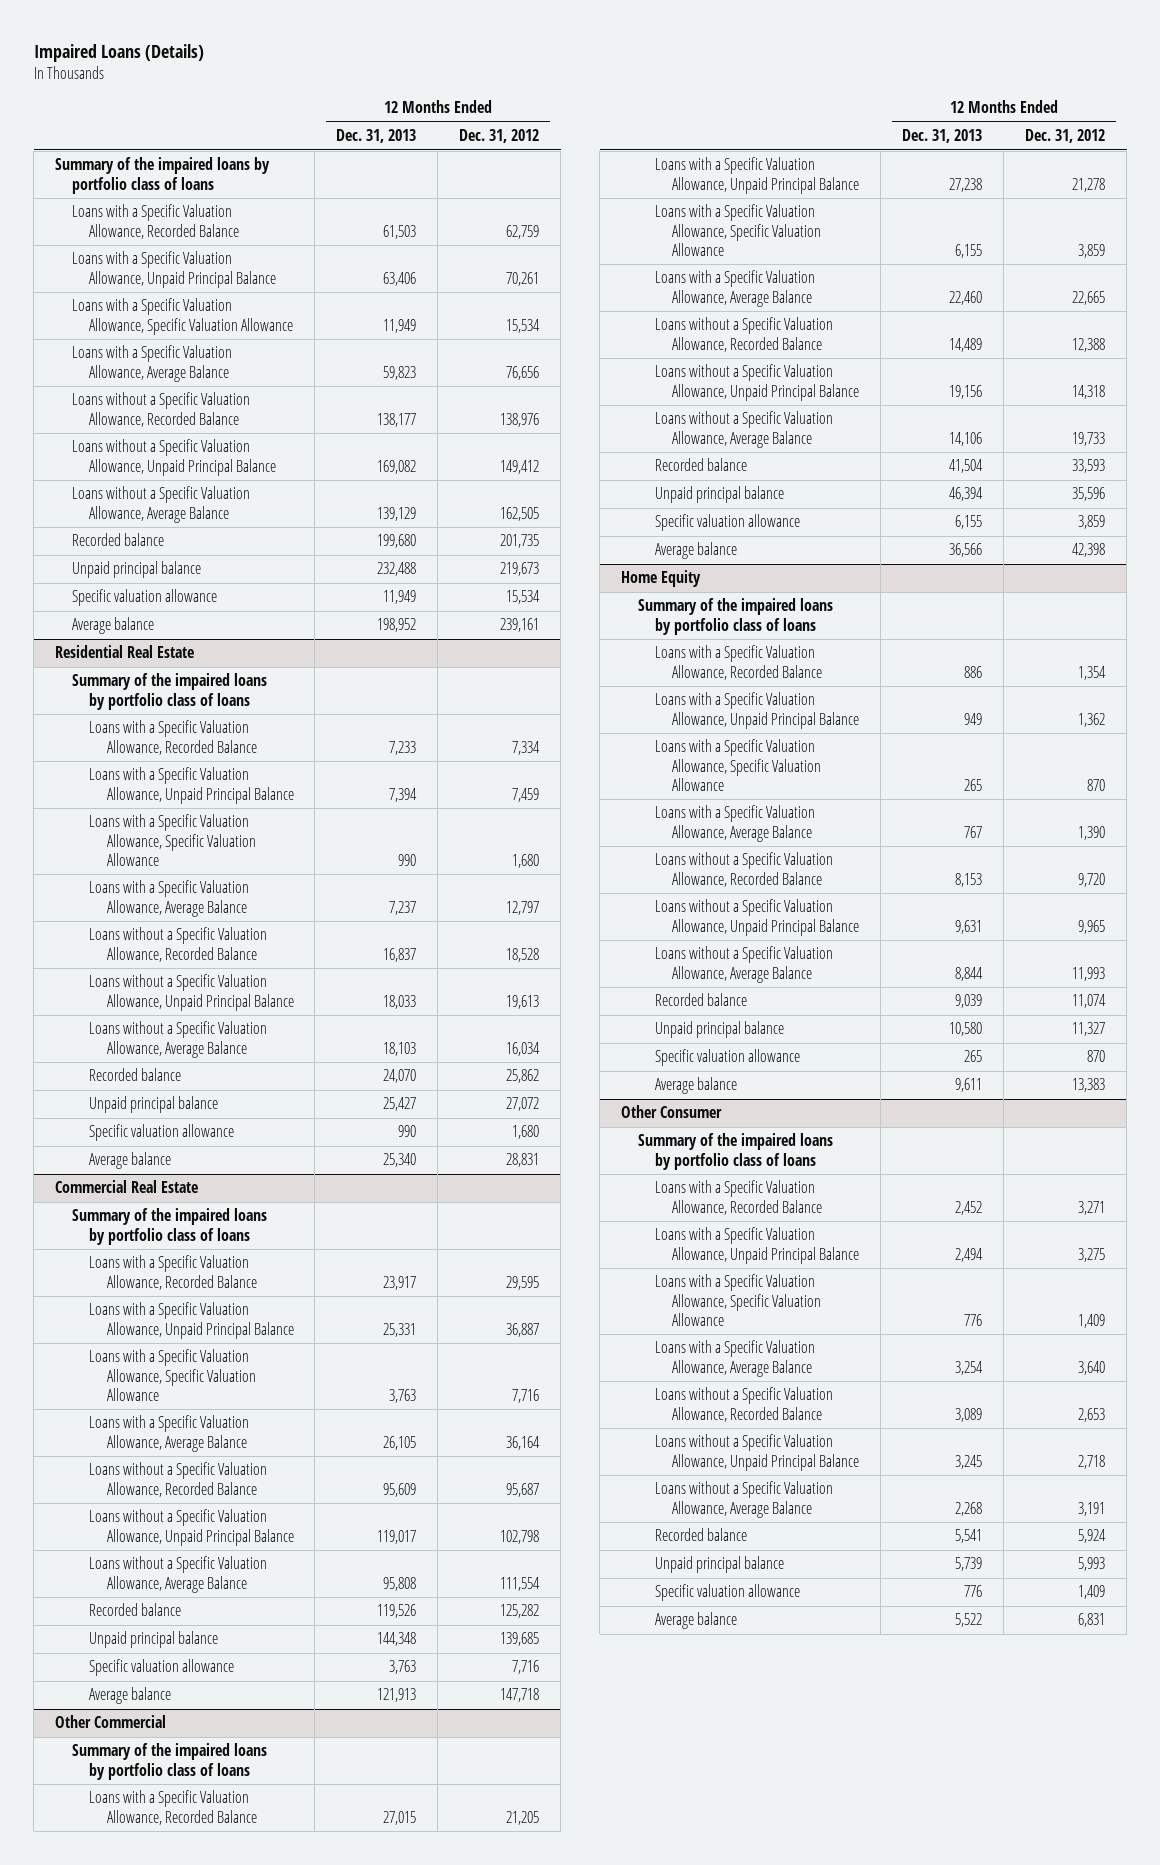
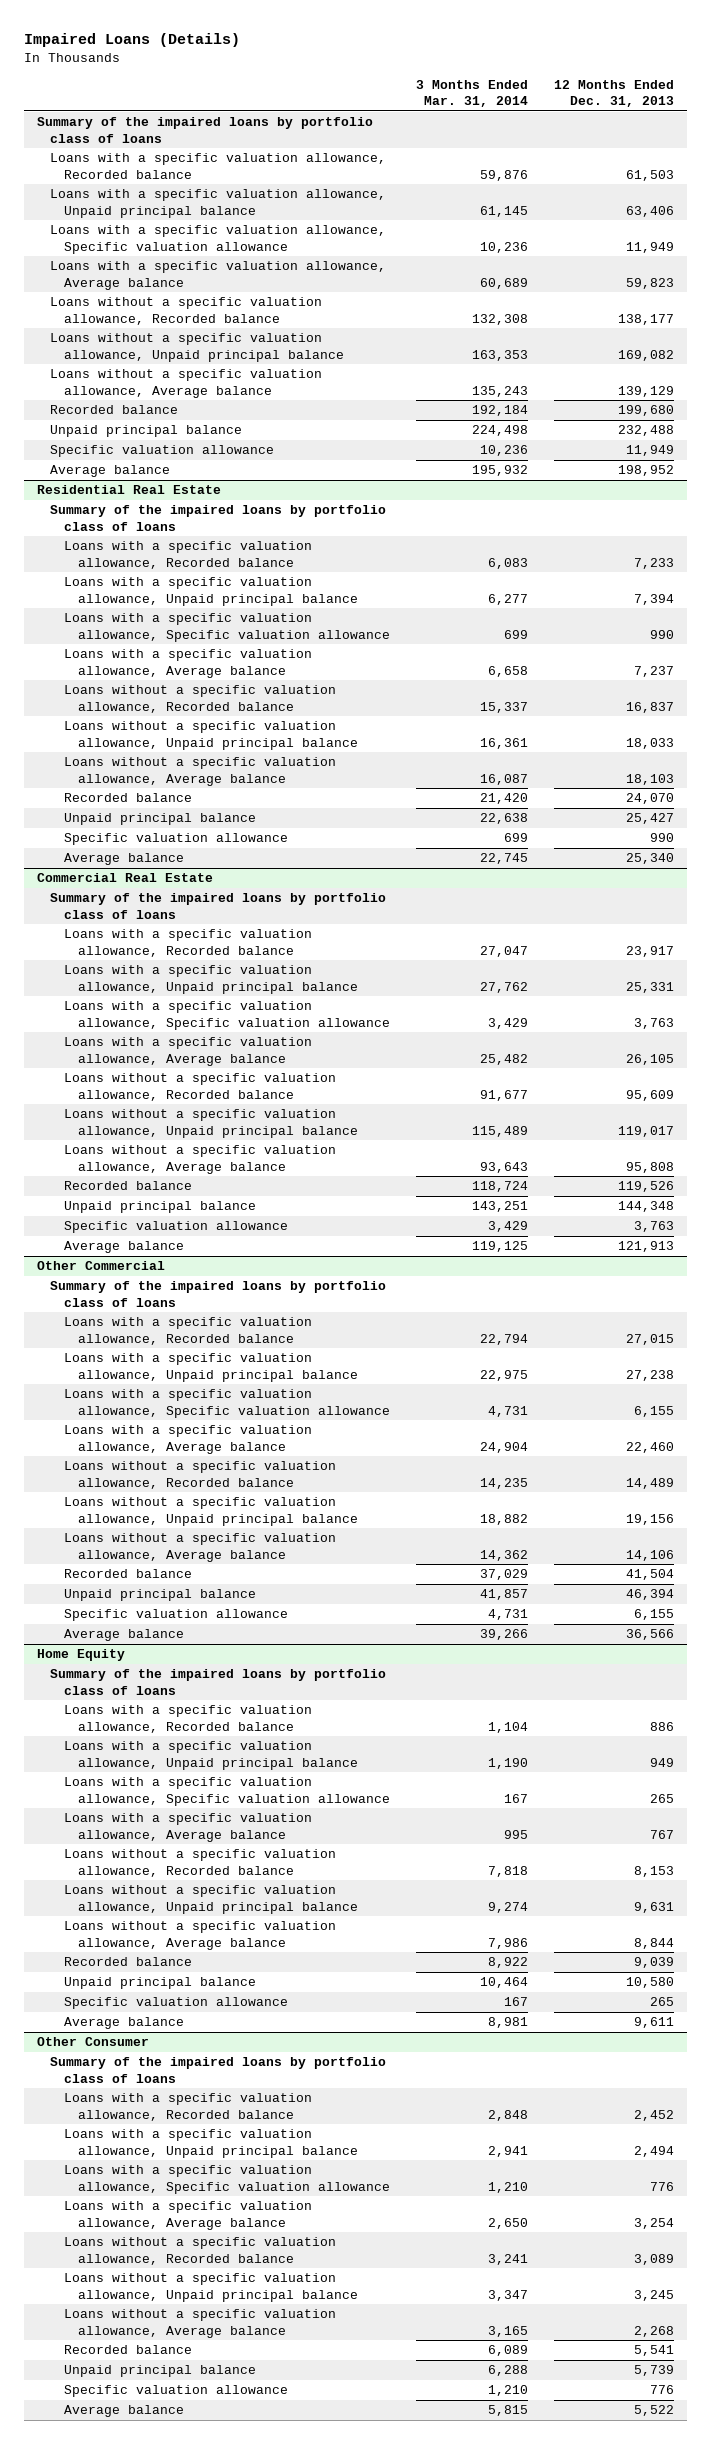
- | 12 Months Ended Dec. 31, 2013 | 12 Months Ended Dec. 31, 2012
+ | 3 Months Ended Mar. 31, 2014 | 12 Months Ended Dec. 31, 2013
- Loans with a Specific Valuation Allowance, Recorded Balance | 61,503 | 62,759
- Loans with a Specific Valuation Allowance, Unpaid Principal Balance | 63,406 | 70,261
- Loans with a Specific Valuation Allowance, Specific Valuation Allowance | 11,949 | 15,534
- Loans with a Specific Valuation Allowance, Average Balance | 59,823 | 76,656
- Loans without a Specific Valuation Allowance, Recorded Balance | 138,177 | 138,976
- Loans without a Specific Valuation Allowance, Unpaid Principal Balance | 169,082 | 149,412
- Loans without a Specific Valuation Allowance, Average Balance | 139,129 | 162,505
+ Loans with a specific valuation allowance, Recorded balance | 59,876 | 61,503
+ Loans with a specific valuation allowance, Unpaid principal balance | 61,145 | 63,406
+ Loans with a specific valuation allowance, Specific valuation allowance | 10,236 | 11,949
+ Loans with a specific valuation allowance, Average balance | 60,689 | 59,823
+ Loans without a specific valuation allowance, Recorded balance | 132,308 | 138,177
+ Loans without a specific valuation allowance, Unpaid principal balance | 163,353 | 169,082
+ Loans without a specific valuation allowance, Average balance | 135,243 | 139,129
@ Residential Real Estate
- Loans with a Specific Valuation Allowance, Recorded Balance | 7,233 | 7,334
- Loans with a Specific Valuation Allowance, Unpaid Principal Balance | 7,394 | 7,459
- Loans with a Specific Valuation Allowance, Specific Valuation Allowance | 990 | 1,680
- Loans with a Specific Valuation Allowance, Average Balance | 7,237 | 12,797
- Loans without a Specific Valuation Allowance, Recorded Balance | 16,837 | 18,528
- Loans without a Specific Valuation Allowance, Unpaid Principal Balance | 18,033 | 19,613
- Loans without a Specific Valuation Allowance, Average Balance | 18,103 | 16,034
+ Loans with a specific valuation allowance, Recorded balance | 6,083 | 7,233
+ Loans with a specific valuation allowance, Unpaid principal balance | 6,277 | 7,394
+ Loans with a specific valuation allowance, Specific valuation allowance | 699 | 990
+ Loans with a specific valuation allowance, Average balance | 6,658 | 7,237
+ Loans without a specific valuation allowance, Recorded balance | 15,337 | 16,837
+ Loans without a specific valuation allowance, Unpaid principal balance | 16,361 | 18,033
+ Loans without a specific valuation allowance, Average balance | 16,087 | 18,103
@ Commercial Real Estate
- Loans with a Specific Valuation Allowance, Recorded Balance | 23,917 | 29,595
- Loans with a Specific Valuation Allowance, Unpaid Principal Balance | 25,331 | 36,887
- Loans with a Specific Valuation Allowance, Specific Valuation Allowance | 3,763 | 7,716
- Loans with a Specific Valuation Allowance, Average Balance | 26,105 | 36,164
- Loans without a Specific Valuation Allowance, Recorded Balance | 95,609 | 95,687
- Loans without a Specific Valuation Allowance, Unpaid Principal Balance | 119,017 | 102,798
- Loans without a Specific Valuation Allowance, Average Balance | 95,808 | 111,554
+ Loans with a specific valuation allowance, Recorded balance | 27,047 | 23,917
+ Loans with a specific valuation allowance, Unpaid principal balance | 27,762 | 25,331
+ Loans with a specific valuation allowance, Specific valuation allowance | 3,429 | 3,763
+ Loans with a specific valuation allowance, Average balance | 25,482 | 26,105
+ Loans without a specific valuation allowance, Recorded balance | 91,677 | 95,609
+ Loans without a specific valuation allowance, Unpaid principal balance | 115,489 | 119,017
+ Loans without a specific valuation allowance, Average balance | 93,643 | 95,808
@ Other Commercial
- Loans with a Specific Valuation Allowance, Recorded Balance | 27,015 | 21,205
- Loans with a Specific Valuation Allowance, Unpaid Principal Balance | 27,238 | 21,278
- Loans with a Specific Valuation Allowance, Specific Valuation Allowance | 6,155 | 3,859
- Loans with a Specific Valuation Allowance, Average Balance | 22,460 | 22,665
- Loans without a Specific Valuation Allowance, Recorded Balance | 14,489 | 12,388
- Loans without a Specific Valuation Allowance, Unpaid Principal Balance | 19,156 | 14,318
- Loans without a Specific Valuation Allowance, Average Balance | 14,106 | 19,733
+ Loans with a specific valuation allowance, Recorded balance | 22,794 | 27,015
+ Loans with a specific valuation allowance, Unpaid principal balance | 22,975 | 27,238
+ Loans with a specific valuation allowance, Specific valuation allowance | 4,731 | 6,155
+ Loans with a specific valuation allowance, Average balance | 24,904 | 22,460
+ Loans without a specific valuation allowance, Recorded balance | 14,235 | 14,489
+ Loans without a specific valuation allowance, Unpaid principal balance | 18,882 | 19,156
+ Loans without a specific valuation allowance, Average balance | 14,362 | 14,106
@ Home Equity
- Loans with a Specific Valuation Allowance, Recorded Balance | 886 | 1,354
- Loans with a Specific Valuation Allowance, Unpaid Principal Balance | 949 | 1,362
- Loans with a Specific Valuation Allowance, Specific Valuation Allowance | 265 | 870
- Loans with a Specific Valuation Allowance, Average Balance | 767 | 1,390
- Loans without a Specific Valuation Allowance, Recorded Balance | 8,153 | 9,720
- Loans without a Specific Valuation Allowance, Unpaid Principal Balance | 9,631 | 9,965
- Loans without a Specific Valuation Allowance, Average Balance | 8,844 | 11,993
+ Loans with a specific valuation allowance, Recorded balance | 1,104 | 886
+ Loans with a specific valuation allowance, Unpaid principal balance | 1,190 | 949
+ Loans with a specific valuation allowance, Specific valuation allowance | 167 | 265
+ Loans with a specific valuation allowance, Average balance | 995 | 767
+ Loans without a specific valuation allowance, Recorded balance | 7,818 | 8,153
+ Loans without a specific valuation allowance, Unpaid principal balance | 9,274 | 9,631
+ Loans without a specific valuation allowance, Average balance | 7,986 | 8,844
@ Other Consumer
- Loans with a Specific Valuation Allowance, Recorded Balance | 2,452 | 3,271
- Loans with a Specific Valuation Allowance, Unpaid Principal Balance | 2,494 | 3,275
- Loans with a Specific Valuation Allowance, Specific Valuation Allowance | 776 | 1,409
- Loans with a Specific Valuation Allowance, Average Balance | 3,254 | 3,640
- Loans without a Specific Valuation Allowance, Recorded Balance | 3,089 | 2,653
- Loans without a Specific Valuation Allowance, Unpaid Principal Balance | 3,245 | 2,718
- Loans without a Specific Valuation Allowance, Average Balance | 2,268 | 3,191
+ Loans with a specific valuation allowance, Recorded balance | 2,848 | 2,452
+ Loans with a specific valuation allowance, Unpaid principal balance | 2,941 | 2,494
+ Loans with a specific valuation allowance, Specific valuation allowance | 1,210 | 776
+ Loans with a specific valuation allowance, Average balance | 2,650 | 3,254
+ Loans without a specific valuation allowance, Recorded balance | 3,241 | 3,089
+ Loans without a specific valuation allowance, Unpaid principal balance | 3,347 | 3,245
+ Loans without a specific valuation allowance, Average balance | 3,165 | 2,268

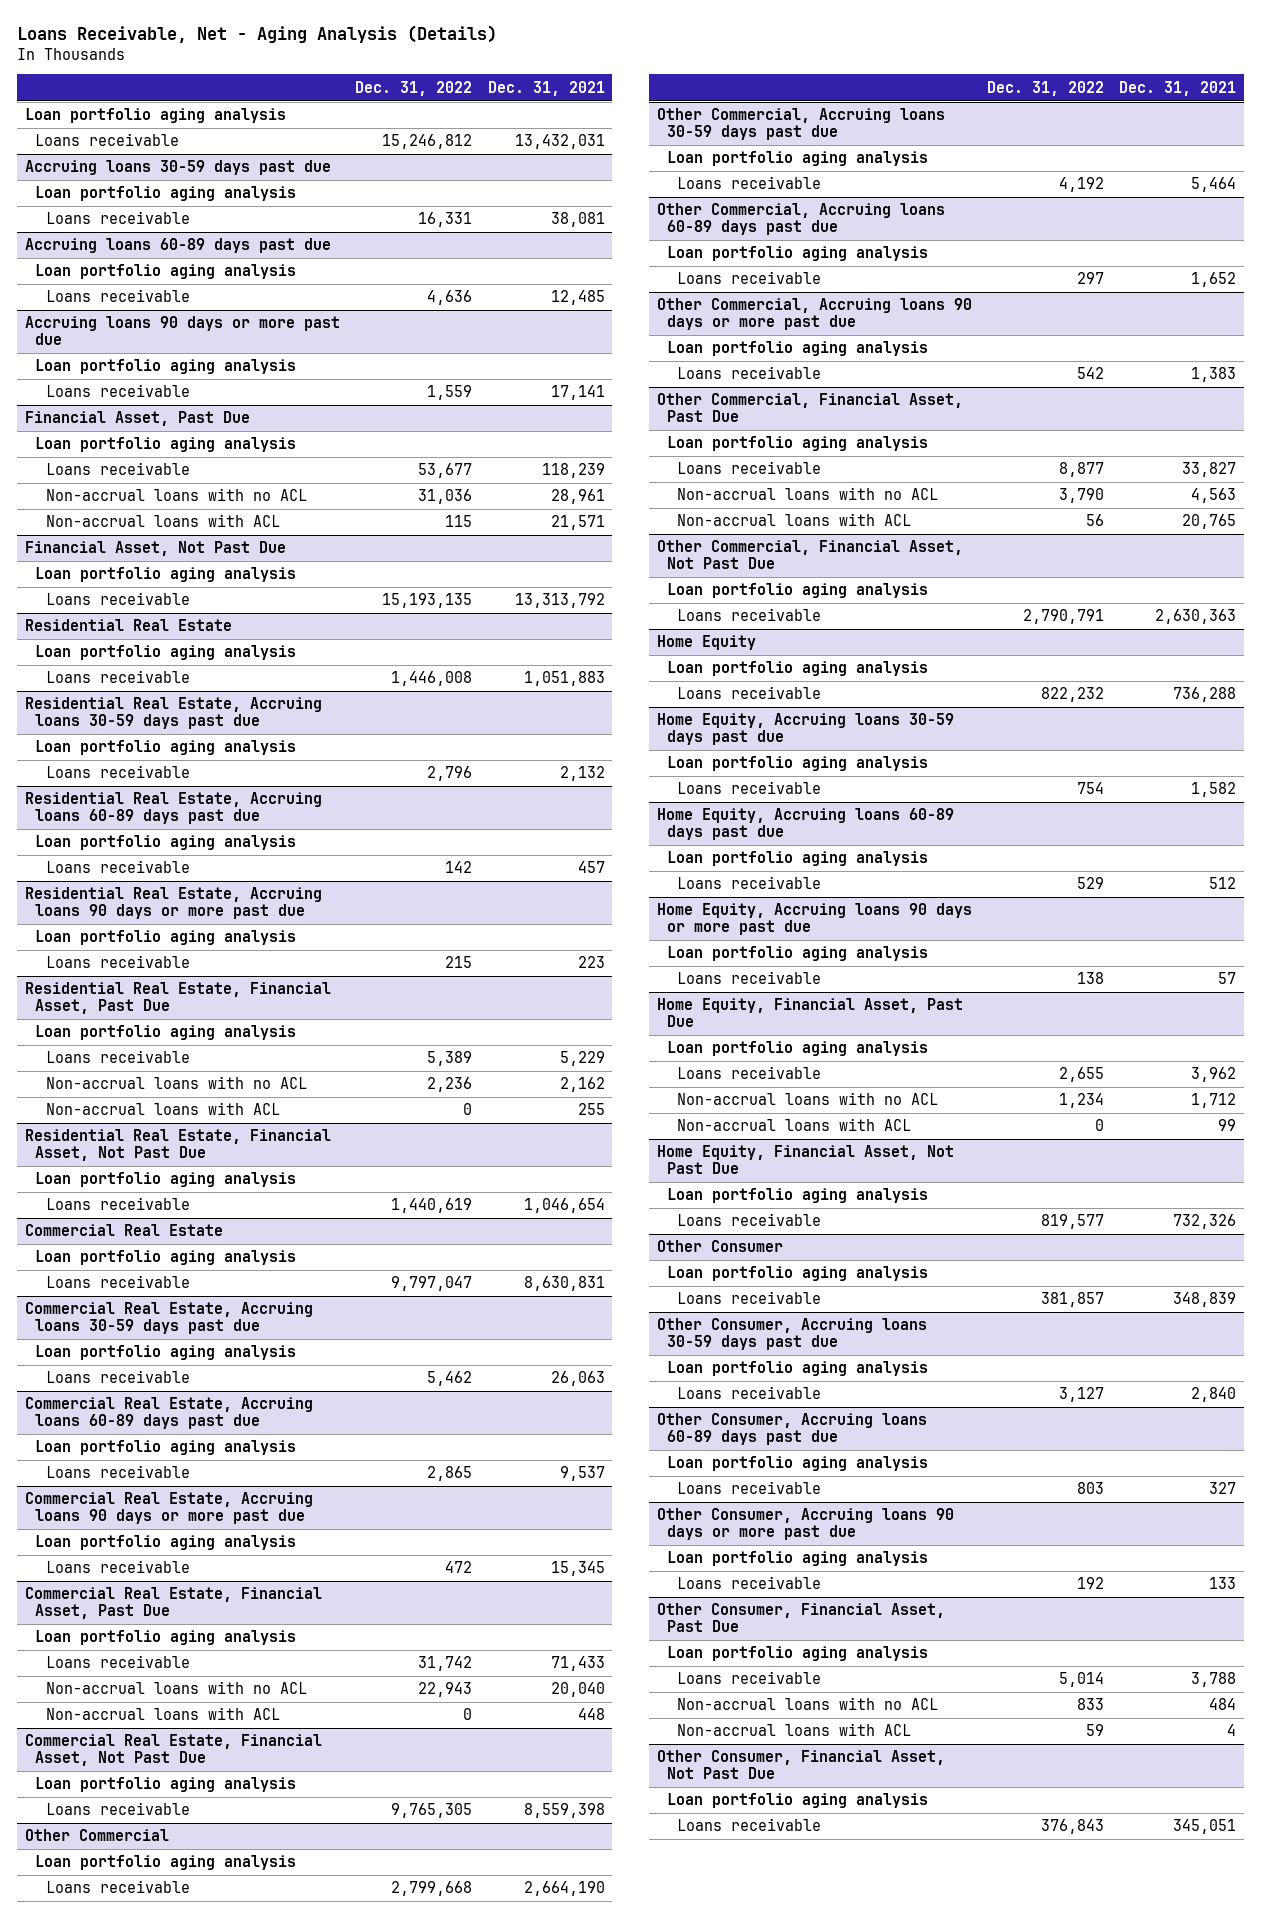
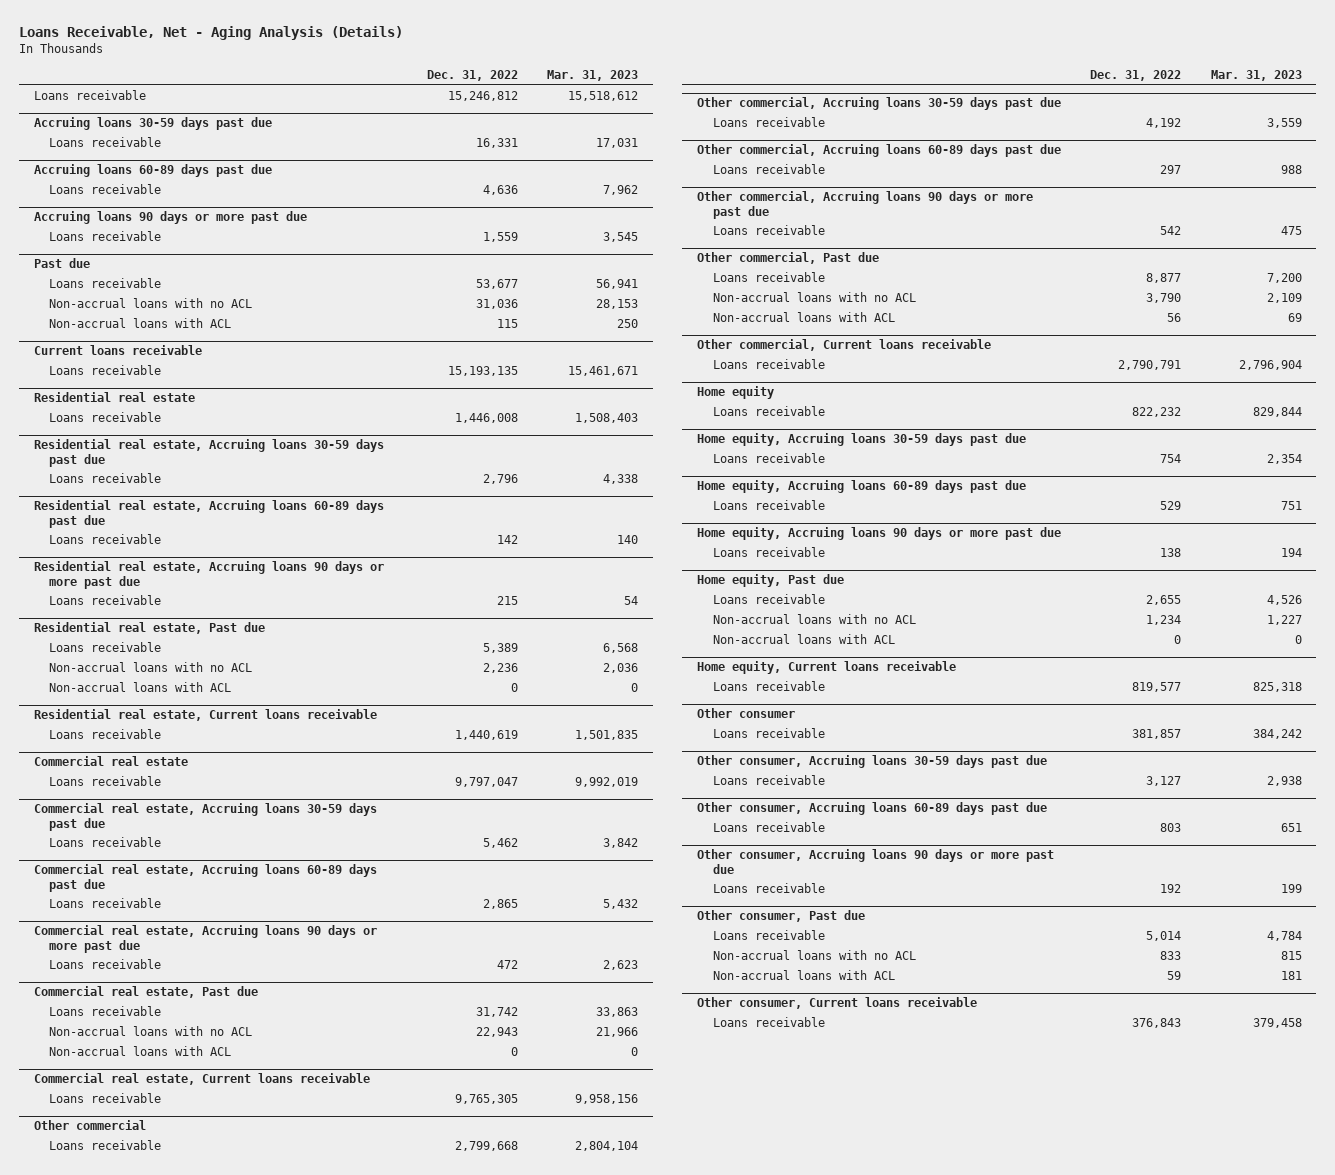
- | Dec. 31, 2022 | Dec. 31, 2021
+ | Dec. 31, 2022 | Mar. 31, 2023
- Loan portfolio aging analysis
@ Accruing loans 30-59 days past due
- Loan portfolio aging analysis
@ Accruing loans 60-89 days past due
- Loan portfolio aging analysis
@ Accruing loans 90 days or more past due
- Loan portfolio aging analysis
- Financial Asset, Past Due
- Loan portfolio aging analysis
+ Past due
- Financial Asset, Not Past Due
- Loan portfolio aging analysis
+ Current loans receivable
- Residential Real Estate
- Loan portfolio aging analysis
+ Residential real estate
- Residential Real Estate, Accruing loans 30-59 days past due
- Loan portfolio aging analysis
+ Residential real estate, Accruing loans 30-59 days past due
- Residential Real Estate, Accruing loans 60-89 days past due
- Loan portfolio aging analysis
+ Residential real estate, Accruing loans 60-89 days past due
- Residential Real Estate, Accruing loans 90 days or more past due
- Loan portfolio aging analysis
+ Residential real estate, Accruing loans 90 days or more past due
- Residential Real Estate, Financial Asset, Past Due
- Loan portfolio aging analysis
+ Residential real estate, Past due
- Residential Real Estate, Financial Asset, Not Past Due
- Loan portfolio aging analysis
+ Residential real estate, Current loans receivable
- Commercial Real Estate
- Loan portfolio aging analysis
+ Commercial real estate
- Commercial Real Estate, Accruing loans 30-59 days past due
- Loan portfolio aging analysis
+ Commercial real estate, Accruing loans 30-59 days past due
- Commercial Real Estate, Accruing loans 60-89 days past due
- Loan portfolio aging analysis
+ Commercial real estate, Accruing loans 60-89 days past due
- Commercial Real Estate, Accruing loans 90 days or more past due
- Loan portfolio aging analysis
+ Commercial real estate, Accruing loans 90 days or more past due
- Commercial Real Estate, Financial Asset, Past Due
- Loan portfolio aging analysis
+ Commercial real estate, Past due
- Commercial Real Estate, Financial Asset, Not Past Due
- Loan portfolio aging analysis
+ Commercial real estate, Current loans receivable
- Other Commercial
- Loan portfolio aging analysis
+ Other commercial
- Other Commercial, Accruing loans 30-59 days past due
- Loan portfolio aging analysis
+ Other commercial, Accruing loans 30-59 days past due
- Other Commercial, Accruing loans 60-89 days past due
- Loan portfolio aging analysis
+ Other commercial, Accruing loans 60-89 days past due
- Other Commercial, Accruing loans 90 days or more past due
- Loan portfolio aging analysis
+ Other commercial, Accruing loans 90 days or more past due
- Other Commercial, Financial Asset, Past Due
- Loan portfolio aging analysis
+ Other commercial, Past due
- Other Commercial, Financial Asset, Not Past Due
- Loan portfolio aging analysis
+ Other commercial, Current loans receivable
- Home Equity
- Loan portfolio aging analysis
+ Home equity
- Home Equity, Accruing loans 30-59 days past due
- Loan portfolio aging analysis
+ Home equity, Accruing loans 30-59 days past due
- Home Equity, Accruing loans 60-89 days past due
- Loan portfolio aging analysis
+ Home equity, Accruing loans 60-89 days past due
- Home Equity, Accruing loans 90 days or more past due
- Loan portfolio aging analysis
+ Home equity, Accruing loans 90 days or more past due
- Home Equity, Financial Asset, Past Due
- Loan portfolio aging analysis
+ Home equity, Past due
- Home Equity, Financial Asset, Not Past Due
- Loan portfolio aging analysis
+ Home equity, Current loans receivable
- Other Consumer
- Loan portfolio aging analysis
+ Other consumer
- Other Consumer, Accruing loans 30-59 days past due
- Loan portfolio aging analysis
+ Other consumer, Accruing loans 30-59 days past due
- Other Consumer, Accruing loans 60-89 days past due
- Loan portfolio aging analysis
+ Other consumer, Accruing loans 60-89 days past due
- Other Consumer, Accruing loans 90 days or more past due
- Loan portfolio aging analysis
+ Other consumer, Accruing loans 90 days or more past due
- Other Consumer, Financial Asset, Past Due
- Loan portfolio aging analysis
+ Other consumer, Past due
- Other Consumer, Financial Asset, Not Past Due
- Loan portfolio aging analysis
+ Other consumer, Current loans receivable

